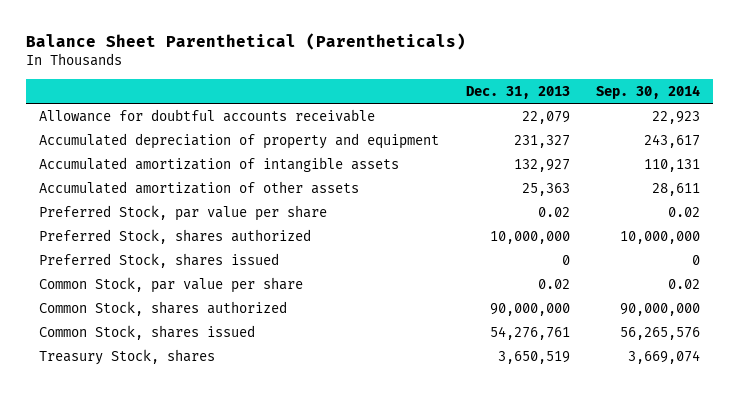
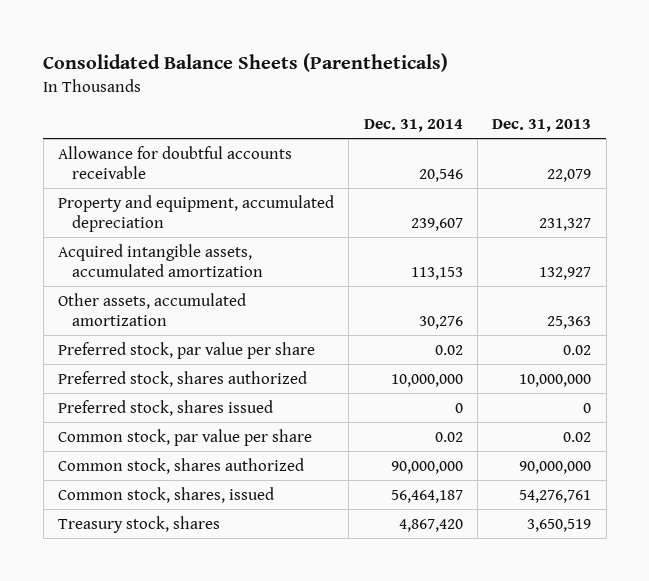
- Balance Sheet Parenthetical (Parentheticals)
+ Consolidated Balance Sheets (Parentheticals)
- | Dec. 31, 2013 | Sep. 30, 2014
+ | Dec. 31, 2014 | Dec. 31, 2013
- Accumulated depreciation of property and equipment | 231,327 | 243,617
- Accumulated amortization of intangible assets | 132,927 | 110,131
- Accumulated amortization of other assets | 25,363 | 28,611
- Preferred Stock, par value per share | 0.02 | 0.02
- Preferred Stock, shares authorized | 10,000,000 | 10,000,000
- Preferred Stock, shares issued | 0 | 0
- Common Stock, par value per share | 0.02 | 0.02
- Common Stock, shares authorized | 90,000,000 | 90,000,000
- Common Stock, shares issued | 54,276,761 | 56,265,576
- Treasury Stock, shares | 3,650,519 | 3,669,074
+ Property and equipment, accumulated depreciation | 239,607 | 231,327
+ Acquired intangible assets, accumulated amortization | 113,153 | 132,927
+ Other assets, accumulated amortization | 30,276 | 25,363
+ Preferred stock, par value per share | 0.02 | 0.02
+ Preferred stock, shares authorized | 10,000,000 | 10,000,000
+ Preferred stock, shares issued | 0 | 0
+ Common stock, par value per share | 0.02 | 0.02
+ Common stock, shares authorized | 90,000,000 | 90,000,000
+ Common stock, shares, issued | 56,464,187 | 54,276,761
+ Treasury stock, shares | 4,867,420 | 3,650,519

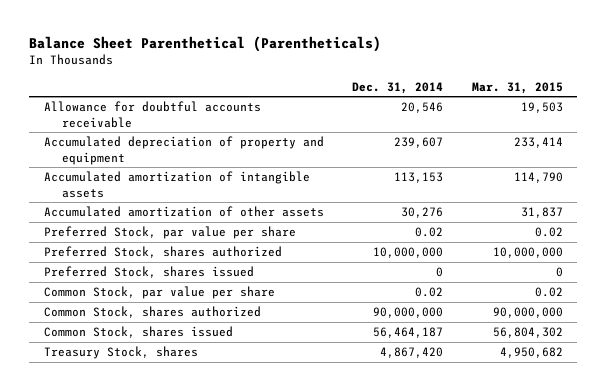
- Consolidated Balance Sheets (Parentheticals)
+ Balance Sheet Parenthetical (Parentheticals)
- | Dec. 31, 2014 | Dec. 31, 2013
+ | Dec. 31, 2014 | Mar. 31, 2015
- Property and equipment, accumulated depreciation | 239,607 | 231,327
- Acquired intangible assets, accumulated amortization | 113,153 | 132,927
- Other assets, accumulated amortization | 30,276 | 25,363
- Preferred stock, par value per share | 0.02 | 0.02
- Preferred stock, shares authorized | 10,000,000 | 10,000,000
- Preferred stock, shares issued | 0 | 0
- Common stock, par value per share | 0.02 | 0.02
- Common stock, shares authorized | 90,000,000 | 90,000,000
- Common stock, shares, issued | 56,464,187 | 54,276,761
- Treasury stock, shares | 4,867,420 | 3,650,519
+ Accumulated depreciation of property and equipment | 239,607 | 233,414
+ Accumulated amortization of intangible assets | 113,153 | 114,790
+ Accumulated amortization of other assets | 30,276 | 31,837
+ Preferred Stock, par value per share | 0.02 | 0.02
+ Preferred Stock, shares authorized | 10,000,000 | 10,000,000
+ Preferred Stock, shares issued | 0 | 0
+ Common Stock, par value per share | 0.02 | 0.02
+ Common Stock, shares authorized | 90,000,000 | 90,000,000
+ Common Stock, shares issued | 56,464,187 | 56,804,302
+ Treasury Stock, shares | 4,867,420 | 4,950,682

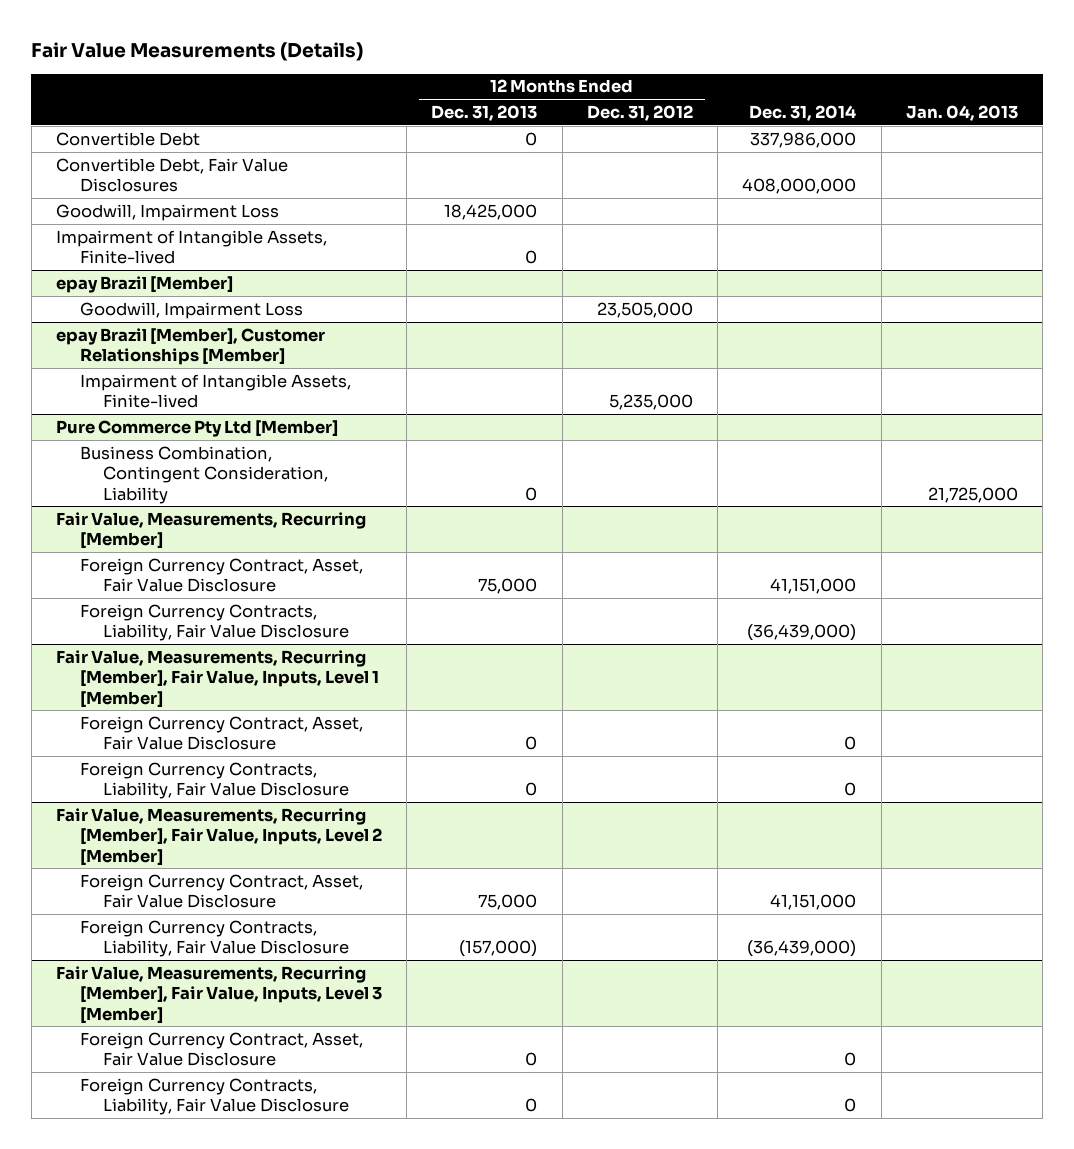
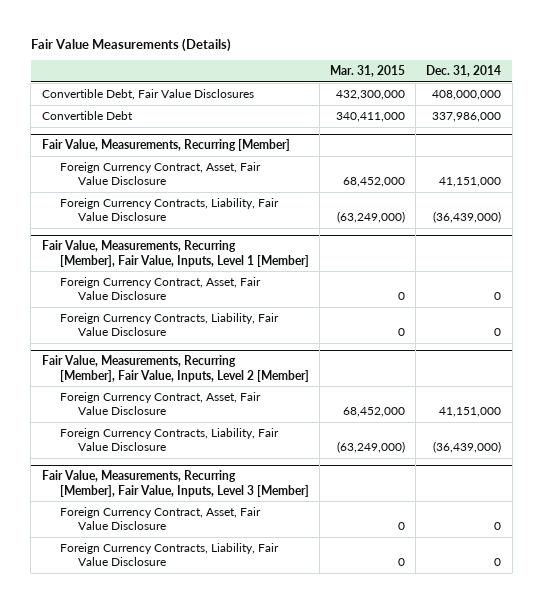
- | 12 Months Ended Dec. 31, 2013 | 12 Months Ended Dec. 31, 2012 | Dec. 31, 2014 | Jan. 04, 2013
+ | Mar. 31, 2015 | Dec. 31, 2014
- Goodwill, Impairment Loss | 18,425,000 | | |
- Impairment of Intangible Assets, Finite-lived | 0 | | |
- epay Brazil [Member]
- Goodwill, Impairment Loss | | 23,505,000 | |
- epay Brazil [Member], Customer Relationships [Member]
- Impairment of Intangible Assets, Finite-lived | | 5,235,000 | |
- Pure Commerce Pty Ltd [Member]
- Business Combination, Contingent Consideration, Liability | 0 | | | 21,725,000
moved down: Convertible Debt | 340,411,000 | 337,986,000

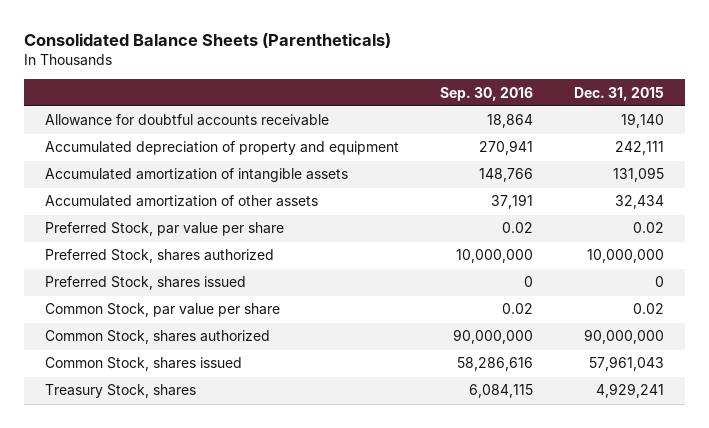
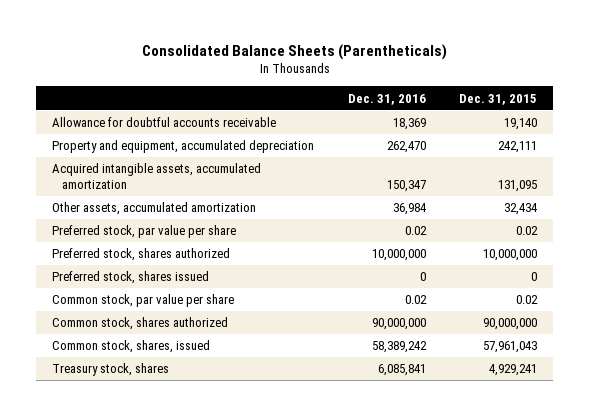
- | Sep. 30, 2016 | Dec. 31, 2015
+ | Dec. 31, 2016 | Dec. 31, 2015
- Accumulated depreciation of property and equipment | 270,941 | 242,111
- Accumulated amortization of intangible assets | 148,766 | 131,095
- Accumulated amortization of other assets | 37,191 | 32,434
- Preferred Stock, par value per share | 0.02 | 0.02
- Preferred Stock, shares authorized | 10,000,000 | 10,000,000
- Preferred Stock, shares issued | 0 | 0
- Common Stock, par value per share | 0.02 | 0.02
- Common Stock, shares authorized | 90,000,000 | 90,000,000
- Common Stock, shares issued | 58,286,616 | 57,961,043
- Treasury Stock, shares | 6,084,115 | 4,929,241
+ Property and equipment, accumulated depreciation | 262,470 | 242,111
+ Acquired intangible assets, accumulated amortization | 150,347 | 131,095
+ Other assets, accumulated amortization | 36,984 | 32,434
+ Preferred stock, par value per share | 0.02 | 0.02
+ Preferred stock, shares authorized | 10,000,000 | 10,000,000
+ Preferred stock, shares issued | 0 | 0
+ Common stock, par value per share | 0.02 | 0.02
+ Common stock, shares authorized | 90,000,000 | 90,000,000
+ Common stock, shares, issued | 58,389,242 | 57,961,043
+ Treasury stock, shares | 6,085,841 | 4,929,241

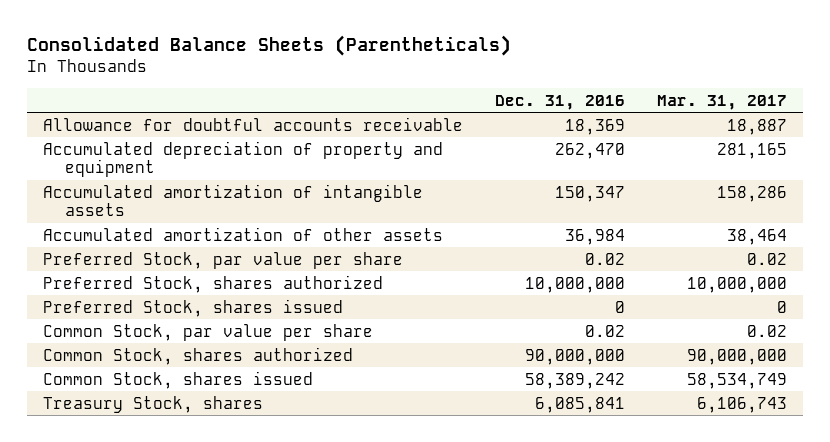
- | Dec. 31, 2016 | Dec. 31, 2015
+ | Dec. 31, 2016 | Mar. 31, 2017
- Property and equipment, accumulated depreciation | 262,470 | 242,111
- Acquired intangible assets, accumulated amortization | 150,347 | 131,095
- Other assets, accumulated amortization | 36,984 | 32,434
- Preferred stock, par value per share | 0.02 | 0.02
- Preferred stock, shares authorized | 10,000,000 | 10,000,000
- Preferred stock, shares issued | 0 | 0
- Common stock, par value per share | 0.02 | 0.02
- Common stock, shares authorized | 90,000,000 | 90,000,000
- Common stock, shares, issued | 58,389,242 | 57,961,043
- Treasury stock, shares | 6,085,841 | 4,929,241
+ Accumulated depreciation of property and equipment | 262,470 | 281,165
+ Accumulated amortization of intangible assets | 150,347 | 158,286
+ Accumulated amortization of other assets | 36,984 | 38,464
+ Preferred Stock, par value per share | 0.02 | 0.02
+ Preferred Stock, shares authorized | 10,000,000 | 10,000,000
+ Preferred Stock, shares issued | 0 | 0
+ Common Stock, par value per share | 0.02 | 0.02
+ Common Stock, shares authorized | 90,000,000 | 90,000,000
+ Common Stock, shares issued | 58,389,242 | 58,534,749
+ Treasury Stock, shares | 6,085,841 | 6,106,743

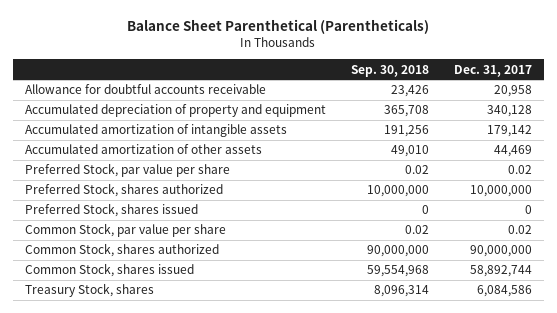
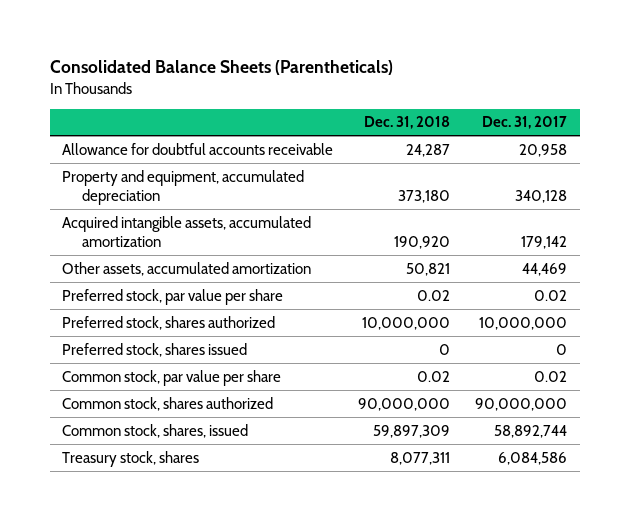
- Balance Sheet Parenthetical (Parentheticals)
+ Consolidated Balance Sheets (Parentheticals)
- | Sep. 30, 2018 | Dec. 31, 2017
+ | Dec. 31, 2018 | Dec. 31, 2017
- Accumulated depreciation of property and equipment | 365,708 | 340,128
- Accumulated amortization of intangible assets | 191,256 | 179,142
- Accumulated amortization of other assets | 49,010 | 44,469
- Preferred Stock, par value per share | 0.02 | 0.02
- Preferred Stock, shares authorized | 10,000,000 | 10,000,000
- Preferred Stock, shares issued | 0 | 0
- Common Stock, par value per share | 0.02 | 0.02
- Common Stock, shares authorized | 90,000,000 | 90,000,000
- Common Stock, shares issued | 59,554,968 | 58,892,744
- Treasury Stock, shares | 8,096,314 | 6,084,586
+ Property and equipment, accumulated depreciation | 373,180 | 340,128
+ Acquired intangible assets, accumulated amortization | 190,920 | 179,142
+ Other assets, accumulated amortization | 50,821 | 44,469
+ Preferred stock, par value per share | 0.02 | 0.02
+ Preferred stock, shares authorized | 10,000,000 | 10,000,000
+ Preferred stock, shares issued | 0 | 0
+ Common stock, par value per share | 0.02 | 0.02
+ Common stock, shares authorized | 90,000,000 | 90,000,000
+ Common stock, shares, issued | 59,897,309 | 58,892,744
+ Treasury stock, shares | 8,077,311 | 6,084,586

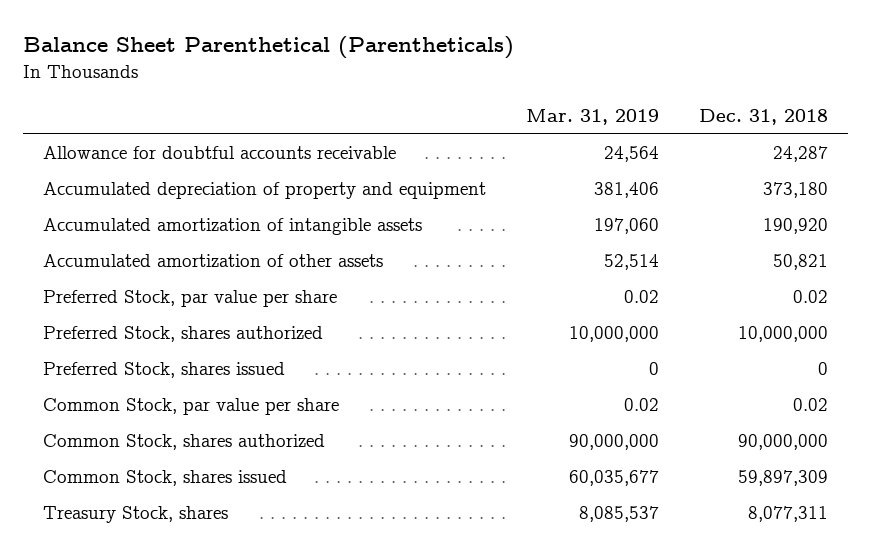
- Consolidated Balance Sheets (Parentheticals)
+ Balance Sheet Parenthetical (Parentheticals)
- | Dec. 31, 2018 | Dec. 31, 2017
+ | Mar. 31, 2019 | Dec. 31, 2018
- Property and equipment, accumulated depreciation | 373,180 | 340,128
- Acquired intangible assets, accumulated amortization | 190,920 | 179,142
- Other assets, accumulated amortization | 50,821 | 44,469
- Preferred stock, par value per share | 0.02 | 0.02
- Preferred stock, shares authorized | 10,000,000 | 10,000,000
- Preferred stock, shares issued | 0 | 0
- Common stock, par value per share | 0.02 | 0.02
- Common stock, shares authorized | 90,000,000 | 90,000,000
- Common stock, shares, issued | 59,897,309 | 58,892,744
- Treasury stock, shares | 8,077,311 | 6,084,586
+ Accumulated depreciation of property and equipment | 381,406 | 373,180
+ Accumulated amortization of intangible assets | 197,060 | 190,920
+ Accumulated amortization of other assets | 52,514 | 50,821
+ Preferred Stock, par value per share | 0.02 | 0.02
+ Preferred Stock, shares authorized | 10,000,000 | 10,000,000
+ Preferred Stock, shares issued | 0 | 0
+ Common Stock, par value per share | 0.02 | 0.02
+ Common Stock, shares authorized | 90,000,000 | 90,000,000
+ Common Stock, shares issued | 60,035,677 | 59,897,309
+ Treasury Stock, shares | 8,085,537 | 8,077,311

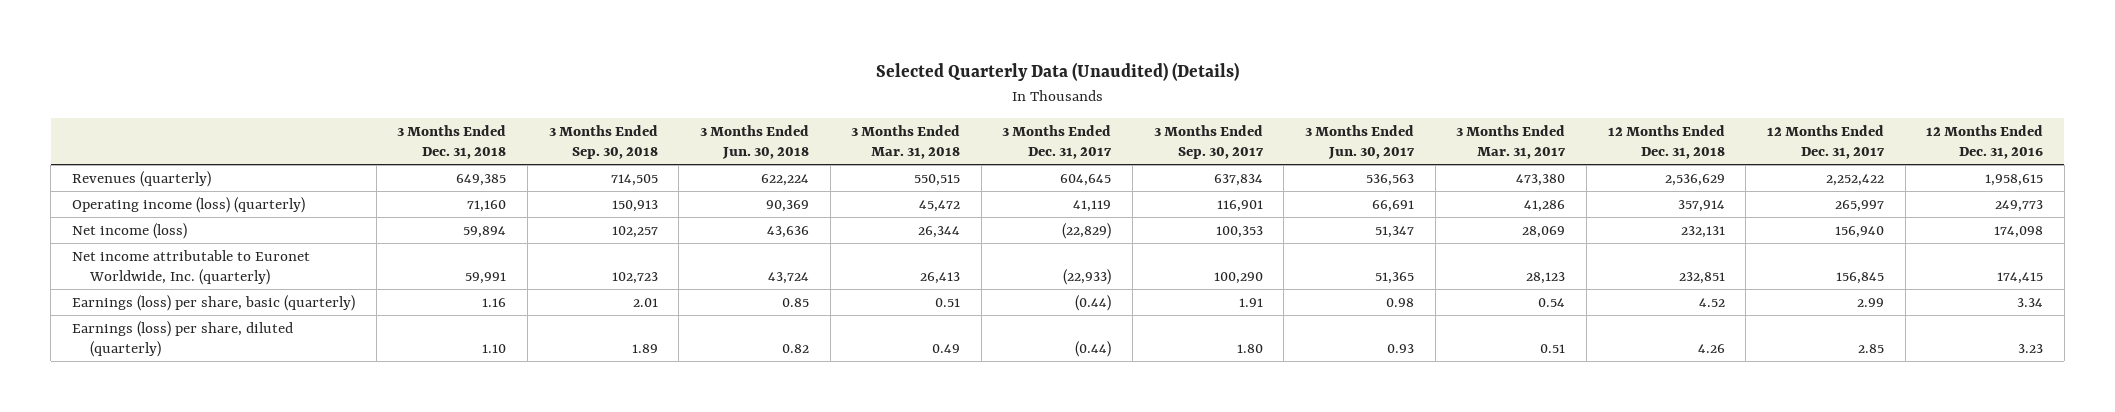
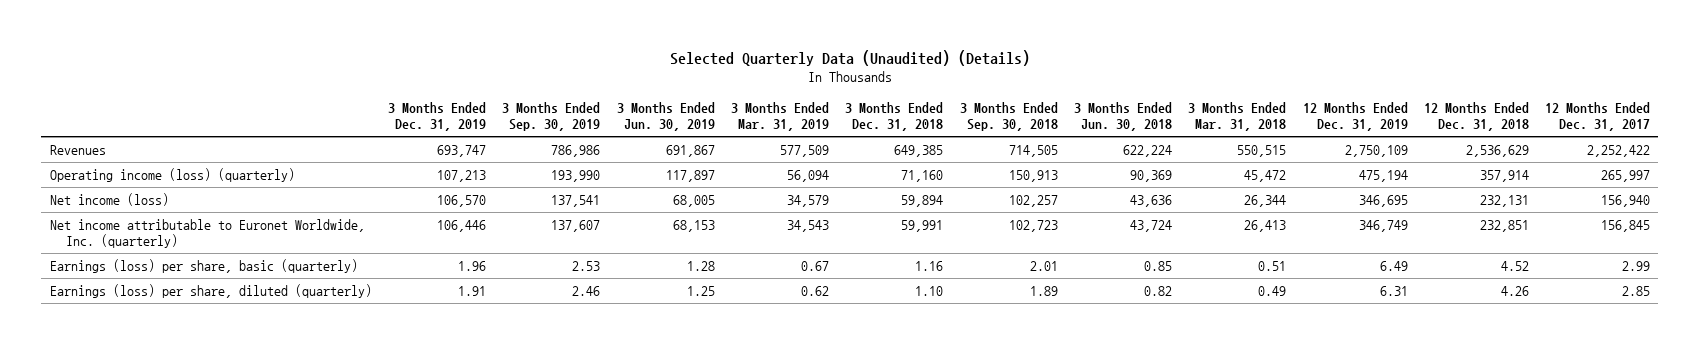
- | 3 Months Ended Dec. 31, 2018 | 3 Months Ended Sep. 30, 2018 | 3 Months Ended Jun. 30, 2018 | 3 Months Ended Mar. 31, 2018 | 3 Months Ended Dec. 31, 2017 | 3 Months Ended Sep. 30, 2017 | 3 Months Ended Jun. 30, 2017 | 3 Months Ended Mar. 31, 2017 | 12 Months Ended Dec. 31, 2018 | 12 Months Ended Dec. 31, 2017 | 12 Months Ended Dec. 31, 2016
+ | 3 Months Ended Dec. 31, 2019 | 3 Months Ended Sep. 30, 2019 | 3 Months Ended Jun. 30, 2019 | 3 Months Ended Mar. 31, 2019 | 3 Months Ended Dec. 31, 2018 | 3 Months Ended Sep. 30, 2018 | 3 Months Ended Jun. 30, 2018 | 3 Months Ended Mar. 31, 2018 | 12 Months Ended Dec. 31, 2019 | 12 Months Ended Dec. 31, 2018 | 12 Months Ended Dec. 31, 2017
- Revenues (quarterly) | 649,385 | 714,505 | 622,224 | 550,515 | 604,645 | 637,834 | 536,563 | 473,380 | 2,536,629 | 2,252,422 | 1,958,615
+ Revenues | 693,747 | 786,986 | 691,867 | 577,509 | 649,385 | 714,505 | 622,224 | 550,515 | 2,750,109 | 2,536,629 | 2,252,422

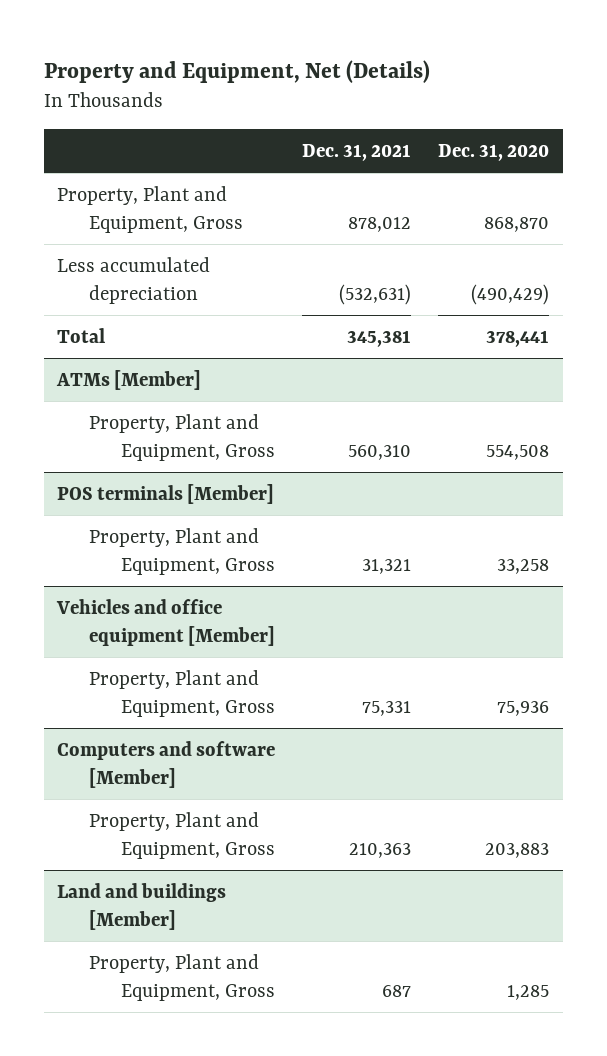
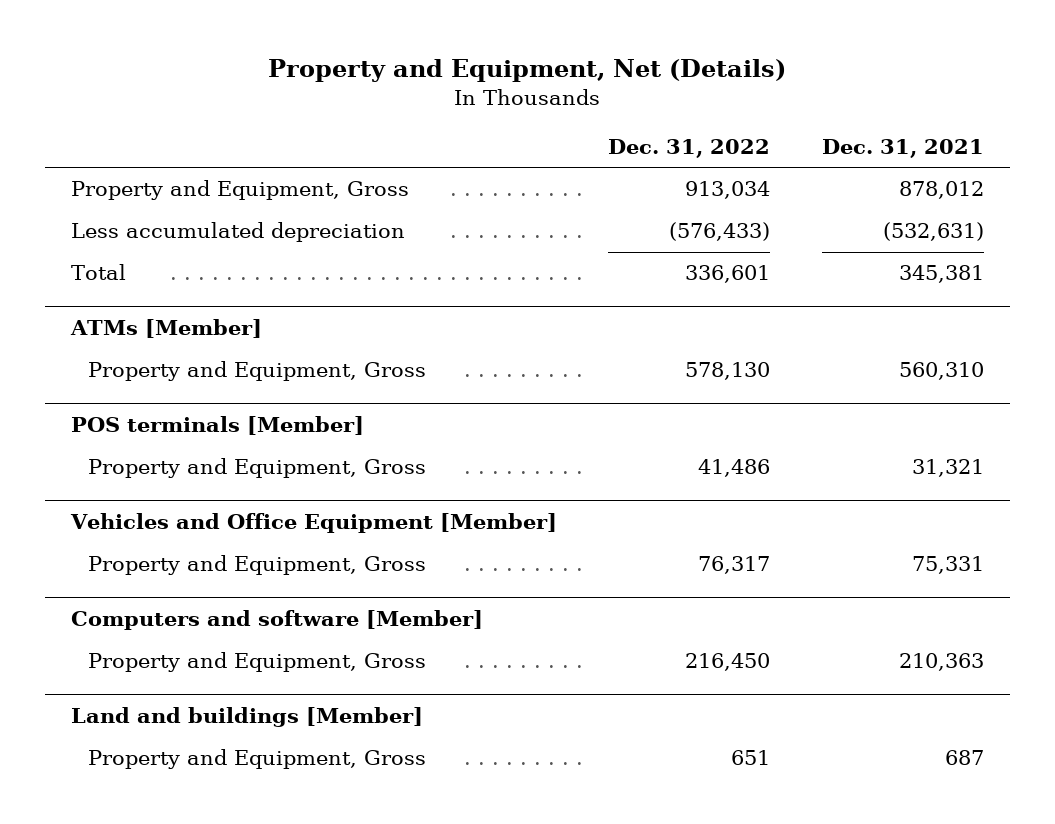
- | Dec. 31, 2021 | Dec. 31, 2020
+ | Dec. 31, 2022 | Dec. 31, 2021
- Property, Plant and Equipment, Gross | 878,012 | 868,870
+ Property and Equipment, Gross | 913,034 | 878,012
@ ATMs [Member]
- Property, Plant and Equipment, Gross | 560,310 | 554,508
+ Property and Equipment, Gross | 578,130 | 560,310
@ POS terminals [Member]
- Property, Plant and Equipment, Gross | 31,321 | 33,258
- Vehicles and office equipment [Member]
- Property, Plant and Equipment, Gross | 75,331 | 75,936
@ POS terminals [Member]
+ Property and Equipment, Gross | 41,486 | 31,321
+ Vehicles and Office Equipment [Member]
+ Property and Equipment, Gross | 76,317 | 75,331
@ Computers and software [Member]
- Property, Plant and Equipment, Gross | 210,363 | 203,883
+ Property and Equipment, Gross | 216,450 | 210,363
@ Land and buildings [Member]
- Property, Plant and Equipment, Gross | 687 | 1,285
+ Property and Equipment, Gross | 651 | 687

